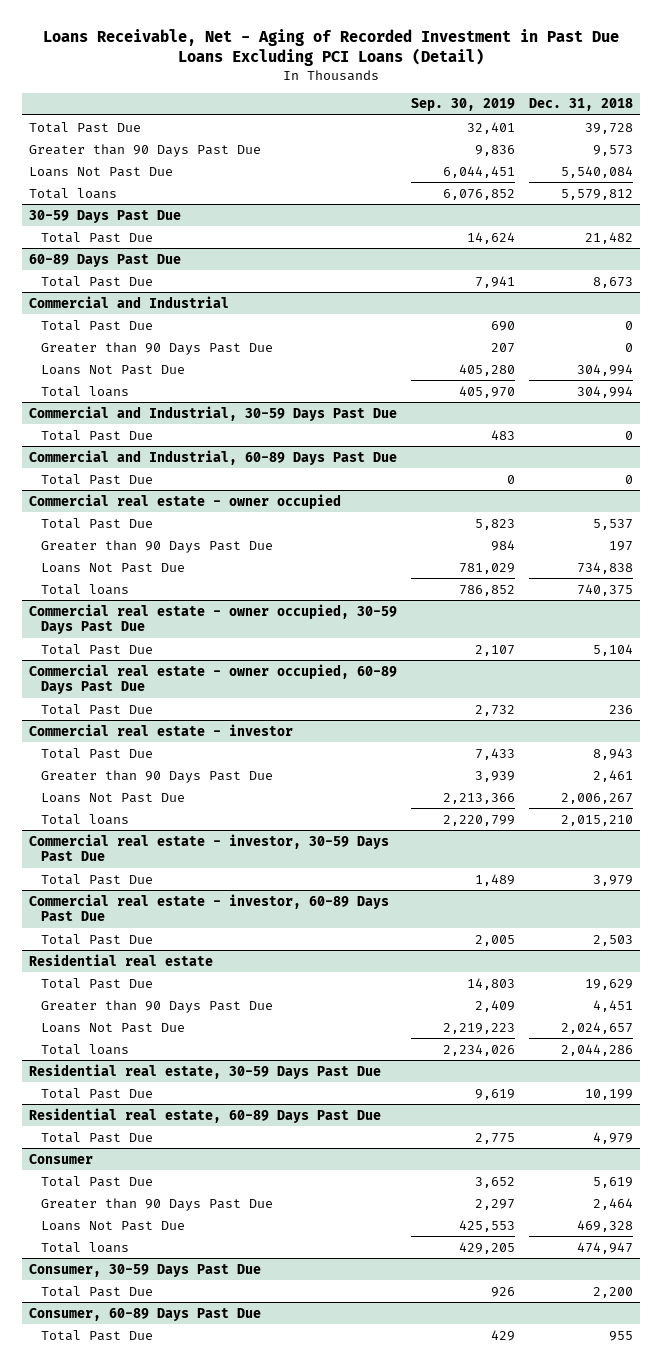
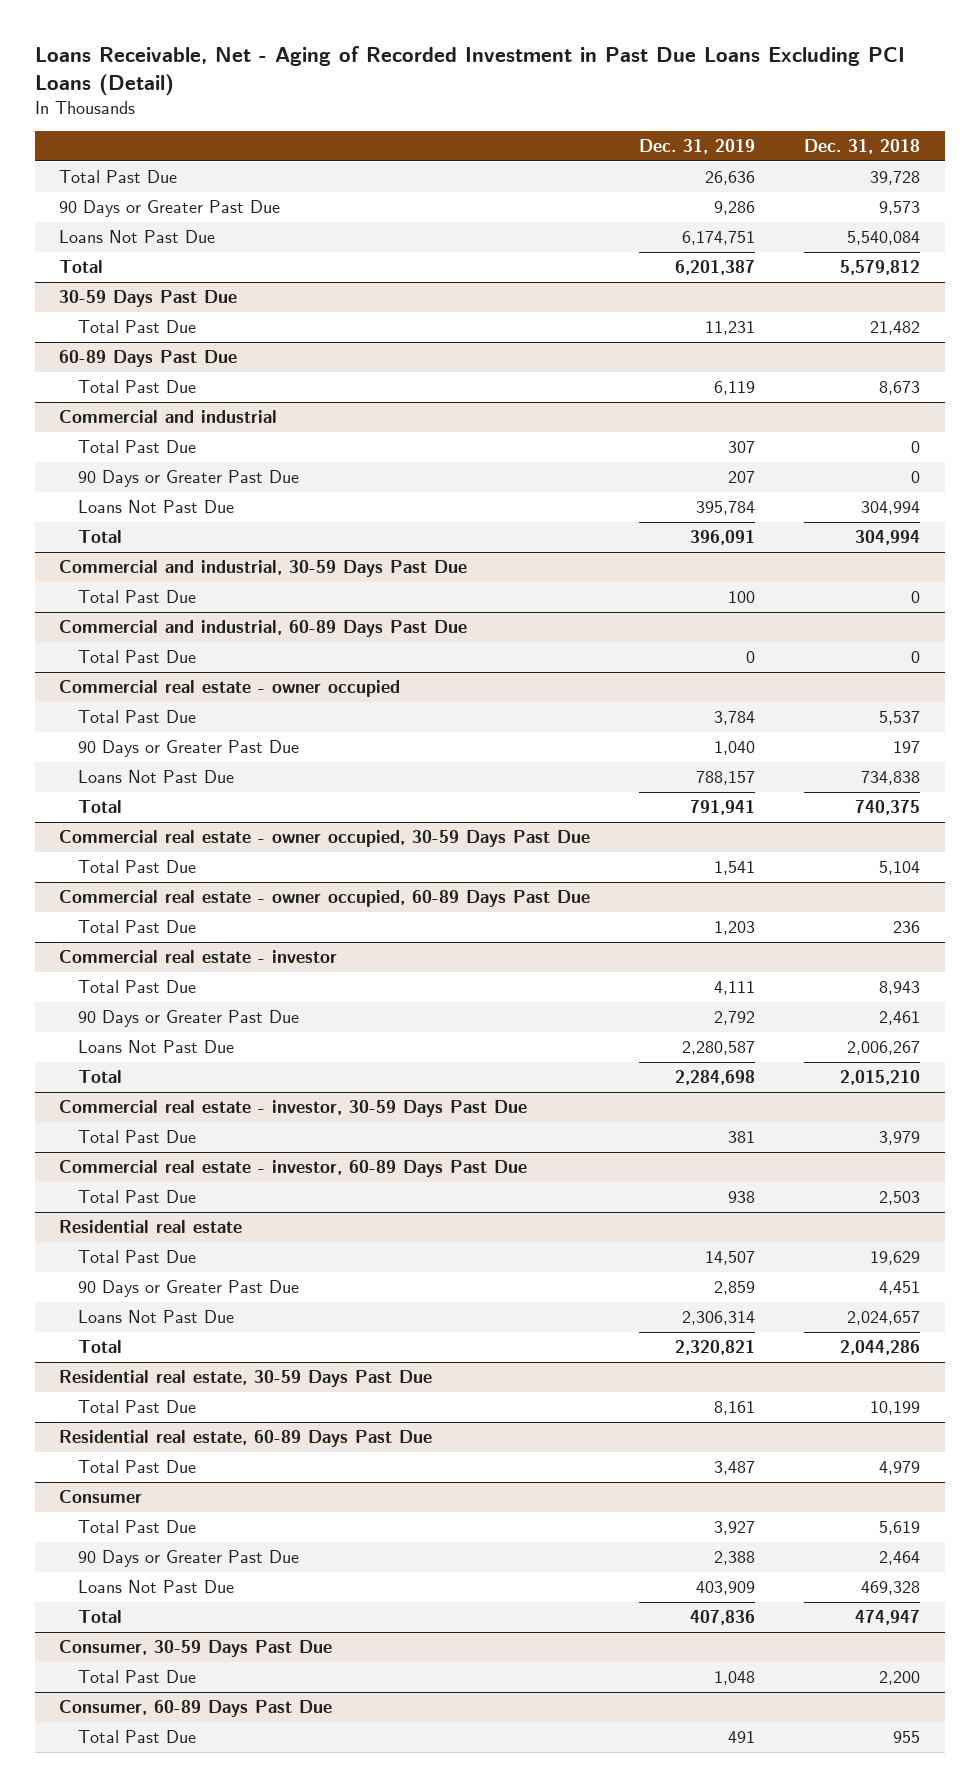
- | Sep. 30, 2019 | Dec. 31, 2018
+ | Dec. 31, 2019 | Dec. 31, 2018
- Greater than 90 Days Past Due | 9,836 | 9,573
+ 90 Days or Greater Past Due | 9,286 | 9,573
- Total loans | 6,076,852 | 5,579,812
+ Total | 6,201,387 | 5,579,812
- Commercial and Industrial
+ Commercial and industrial
- Greater than 90 Days Past Due | 207 | 0
+ 90 Days or Greater Past Due | 207 | 0
- Total loans | 405,970 | 304,994
- Commercial and Industrial, 30-59 Days Past Due
+ Total | 396,091 | 304,994
+ Commercial and industrial, 30-59 Days Past Due
- Commercial and Industrial, 60-89 Days Past Due
+ Commercial and industrial, 60-89 Days Past Due
@ Commercial real estate - owner occupied
- Greater than 90 Days Past Due | 984 | 197
+ 90 Days or Greater Past Due | 1,040 | 197
- Total loans | 786,852 | 740,375
+ Total | 791,941 | 740,375
@ Commercial real estate - investor
- Greater than 90 Days Past Due | 3,939 | 2,461
+ 90 Days or Greater Past Due | 2,792 | 2,461
- Total loans | 2,220,799 | 2,015,210
+ Total | 2,284,698 | 2,015,210
@ Residential real estate
- Greater than 90 Days Past Due | 2,409 | 4,451
+ 90 Days or Greater Past Due | 2,859 | 4,451
- Total loans | 2,234,026 | 2,044,286
+ Total | 2,320,821 | 2,044,286
@ Consumer
- Greater than 90 Days Past Due | 2,297 | 2,464
+ 90 Days or Greater Past Due | 2,388 | 2,464
- Total loans | 429,205 | 474,947
+ Total | 407,836 | 474,947

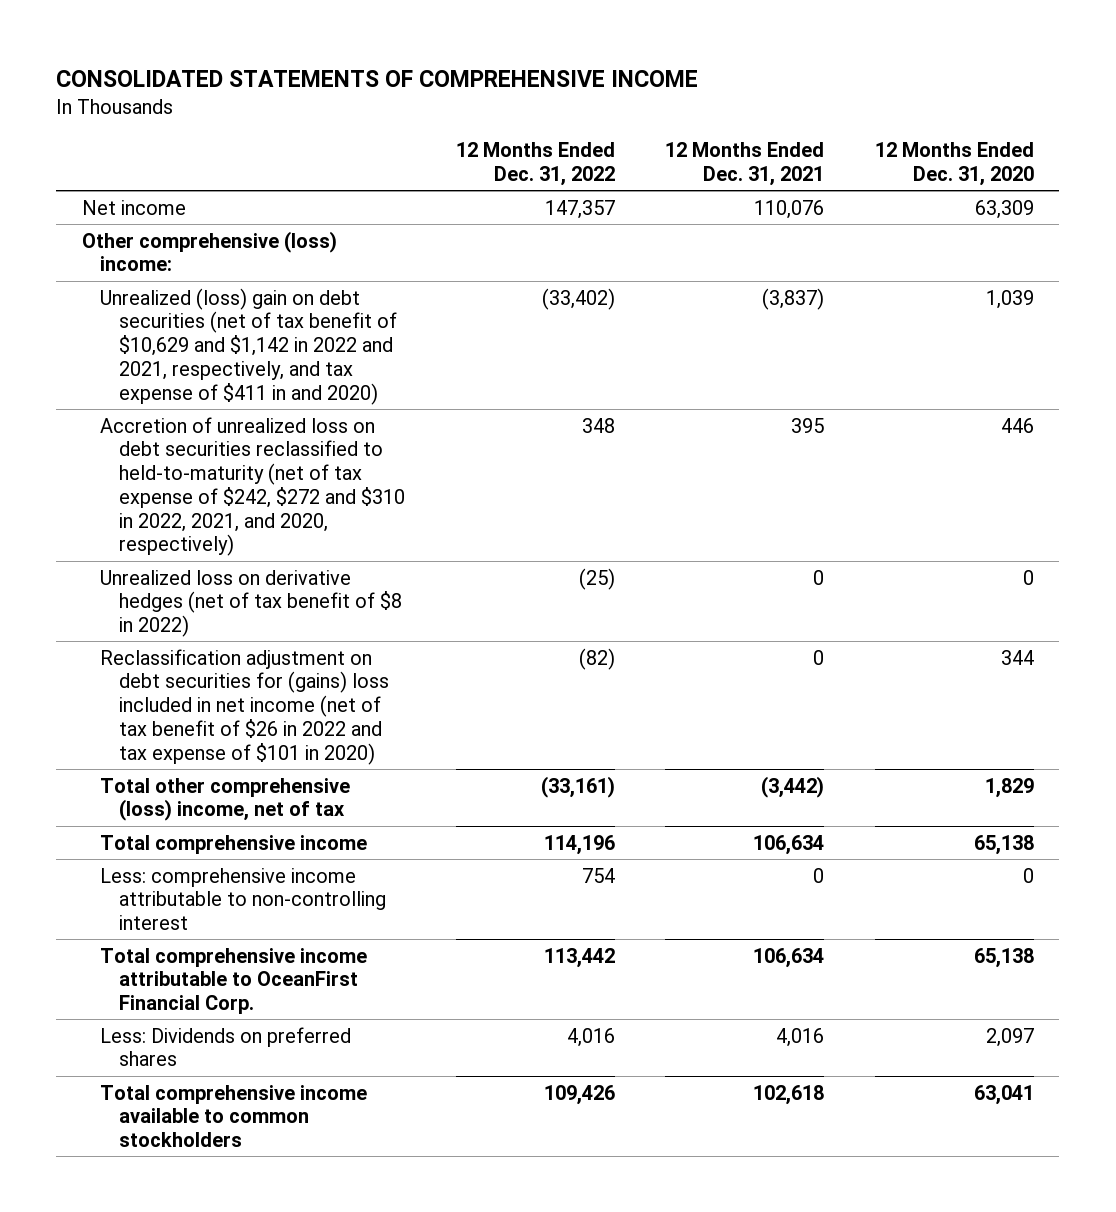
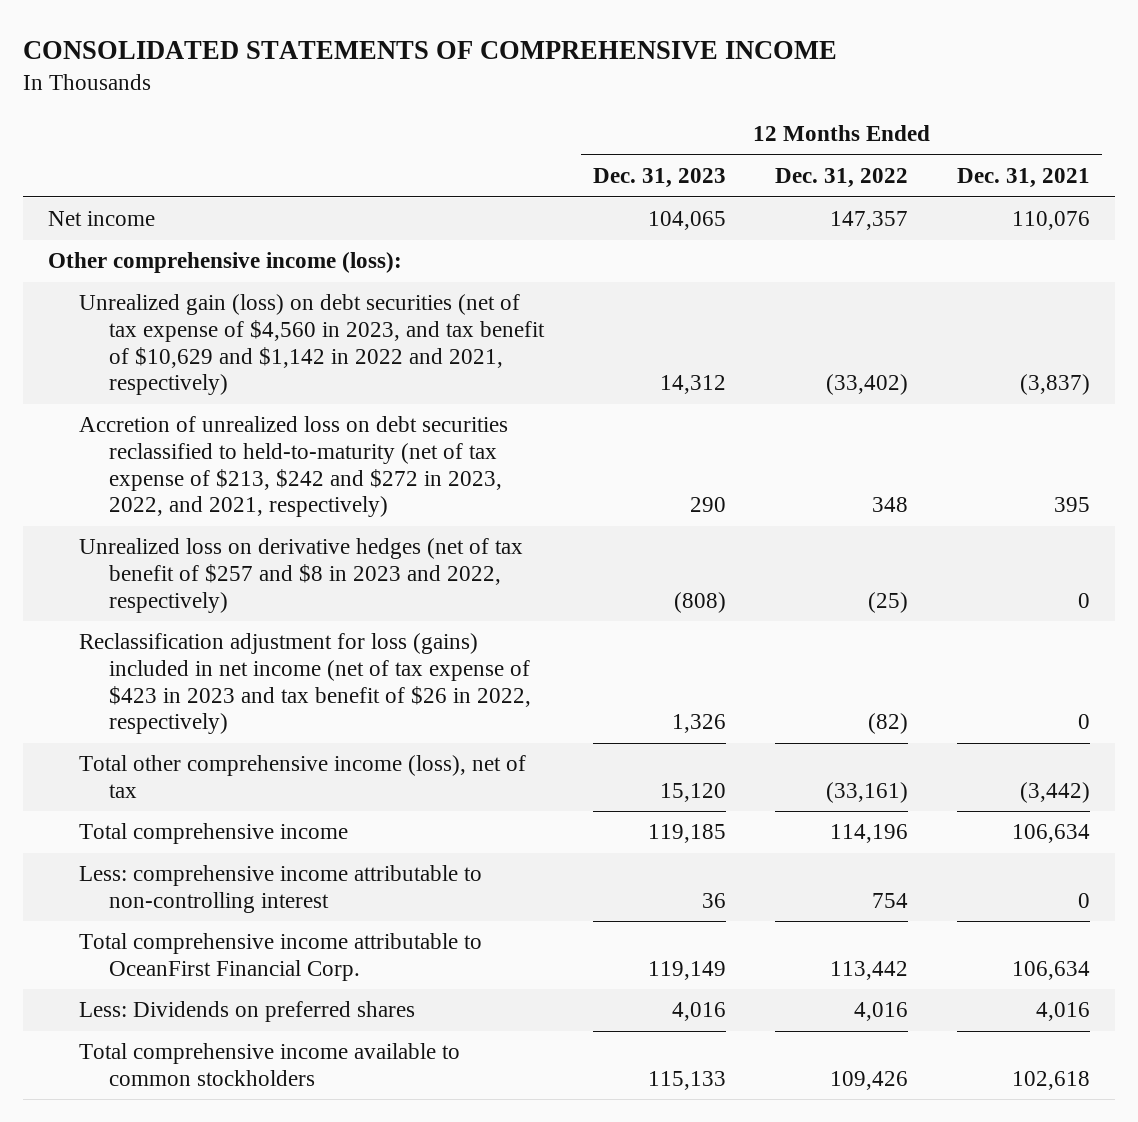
- | 12 Months Ended Dec. 31, 2022 | 12 Months Ended Dec. 31, 2021 | 12 Months Ended Dec. 31, 2020
+ | 12 Months Ended Dec. 31, 2023 | 12 Months Ended Dec. 31, 2022 | 12 Months Ended Dec. 31, 2021
- Other comprehensive (loss) income:
- Unrealized (loss) gain on debt securities (net of tax benefit of $10,629 and $1,142 in 2022 and 2021, respectively, and tax expense of $411 in and 2020) | (33,402) | (3,837) | 1,039
- Accretion of unrealized loss on debt securities reclassified to held-to-maturity (net of tax expense of $242, $272 and $310 in 2022, 2021, and 2020, respectively) | 348 | 395 | 446
- Unrealized loss on derivative hedges (net of tax benefit of $8 in 2022) | (25) | 0 | 0
- Reclassification adjustment on debt securities for (gains) loss included in net income (net of tax benefit of $26 in 2022 and tax expense of $101 in 2020) | (82) | 0 | 344
- Total other comprehensive (loss) income, net of tax | (33,161) | (3,442) | 1,829
+ Other comprehensive income (loss):
+ Unrealized gain (loss) on debt securities (net of tax expense of $4,560 in 2023, and tax benefit of $10,629 and $1,142 in 2022 and 2021, respectively) | 14,312 | (33,402) | (3,837)
+ Accretion of unrealized loss on debt securities reclassified to held-to-maturity (net of tax expense of $213, $242 and $272 in 2023, 2022, and 2021, respectively) | 290 | 348 | 395
+ Unrealized loss on derivative hedges (net of tax benefit of $257 and $8 in 2023 and 2022, respectively) | (808) | (25) | 0
+ Reclassification adjustment for loss (gains) included in net income (net of tax expense of $423 in 2023 and tax benefit of $26 in 2022, respectively) | 1,326 | (82) | 0
+ Total other comprehensive income (loss), net of tax | 15,120 | (33,161) | (3,442)

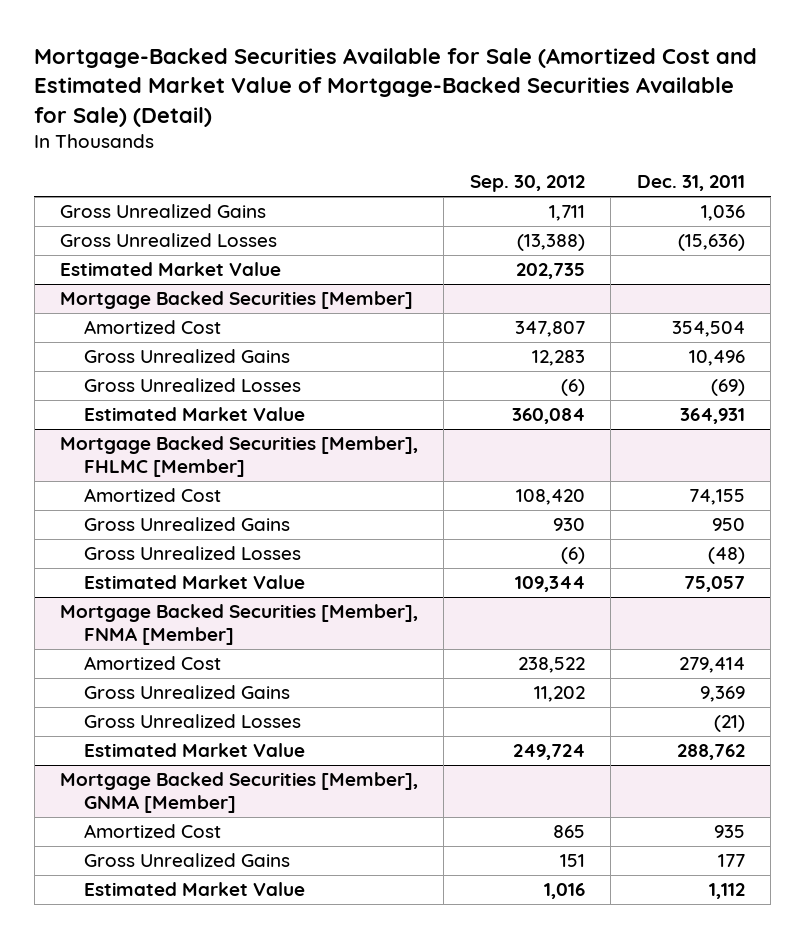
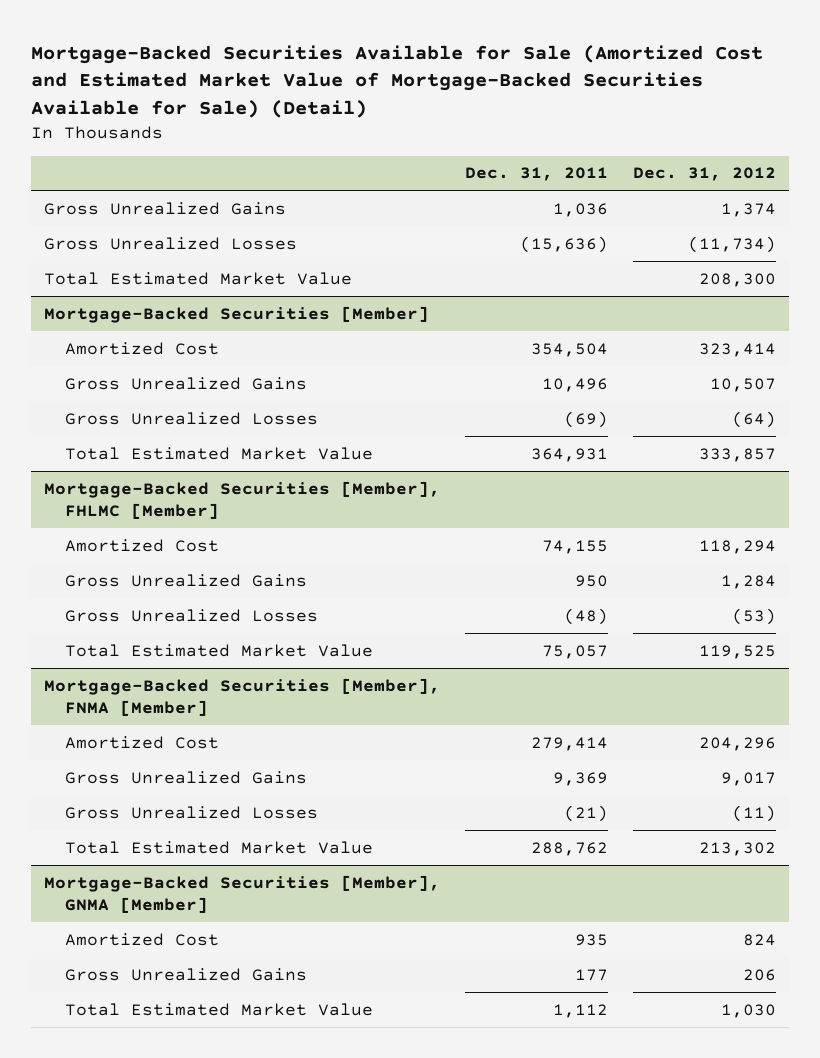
- | Sep. 30, 2012 | Dec. 31, 2011
+ | Dec. 31, 2011 | Dec. 31, 2012
- Estimated Market Value | 202,735 |
- Mortgage Backed Securities [Member]
+ Total Estimated Market Value | | 208,300
+ Mortgage-Backed Securities [Member]
- Estimated Market Value | 360,084 | 364,931
- Mortgage Backed Securities [Member], FHLMC [Member]
+ Total Estimated Market Value | 364,931 | 333,857
+ Mortgage-Backed Securities [Member], FHLMC [Member]
- Estimated Market Value | 109,344 | 75,057
- Mortgage Backed Securities [Member], FNMA [Member]
+ Total Estimated Market Value | 75,057 | 119,525
+ Mortgage-Backed Securities [Member], FNMA [Member]
- Estimated Market Value | 249,724 | 288,762
- Mortgage Backed Securities [Member], GNMA [Member]
+ Total Estimated Market Value | 288,762 | 213,302
+ Mortgage-Backed Securities [Member], GNMA [Member]
- Estimated Market Value | 1,016 | 1,112
+ Total Estimated Market Value | 1,112 | 1,030

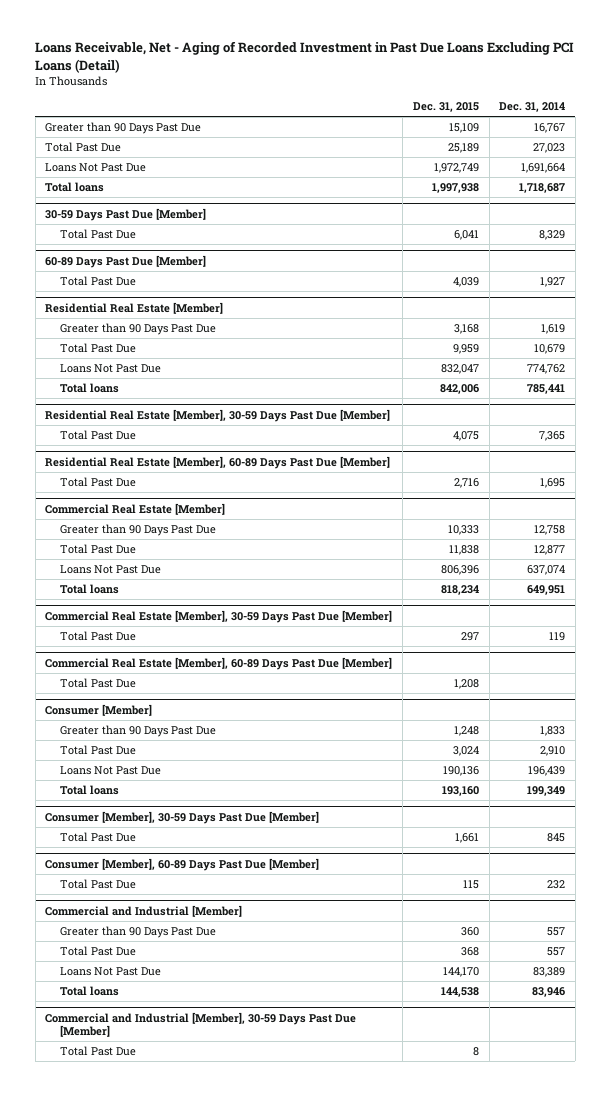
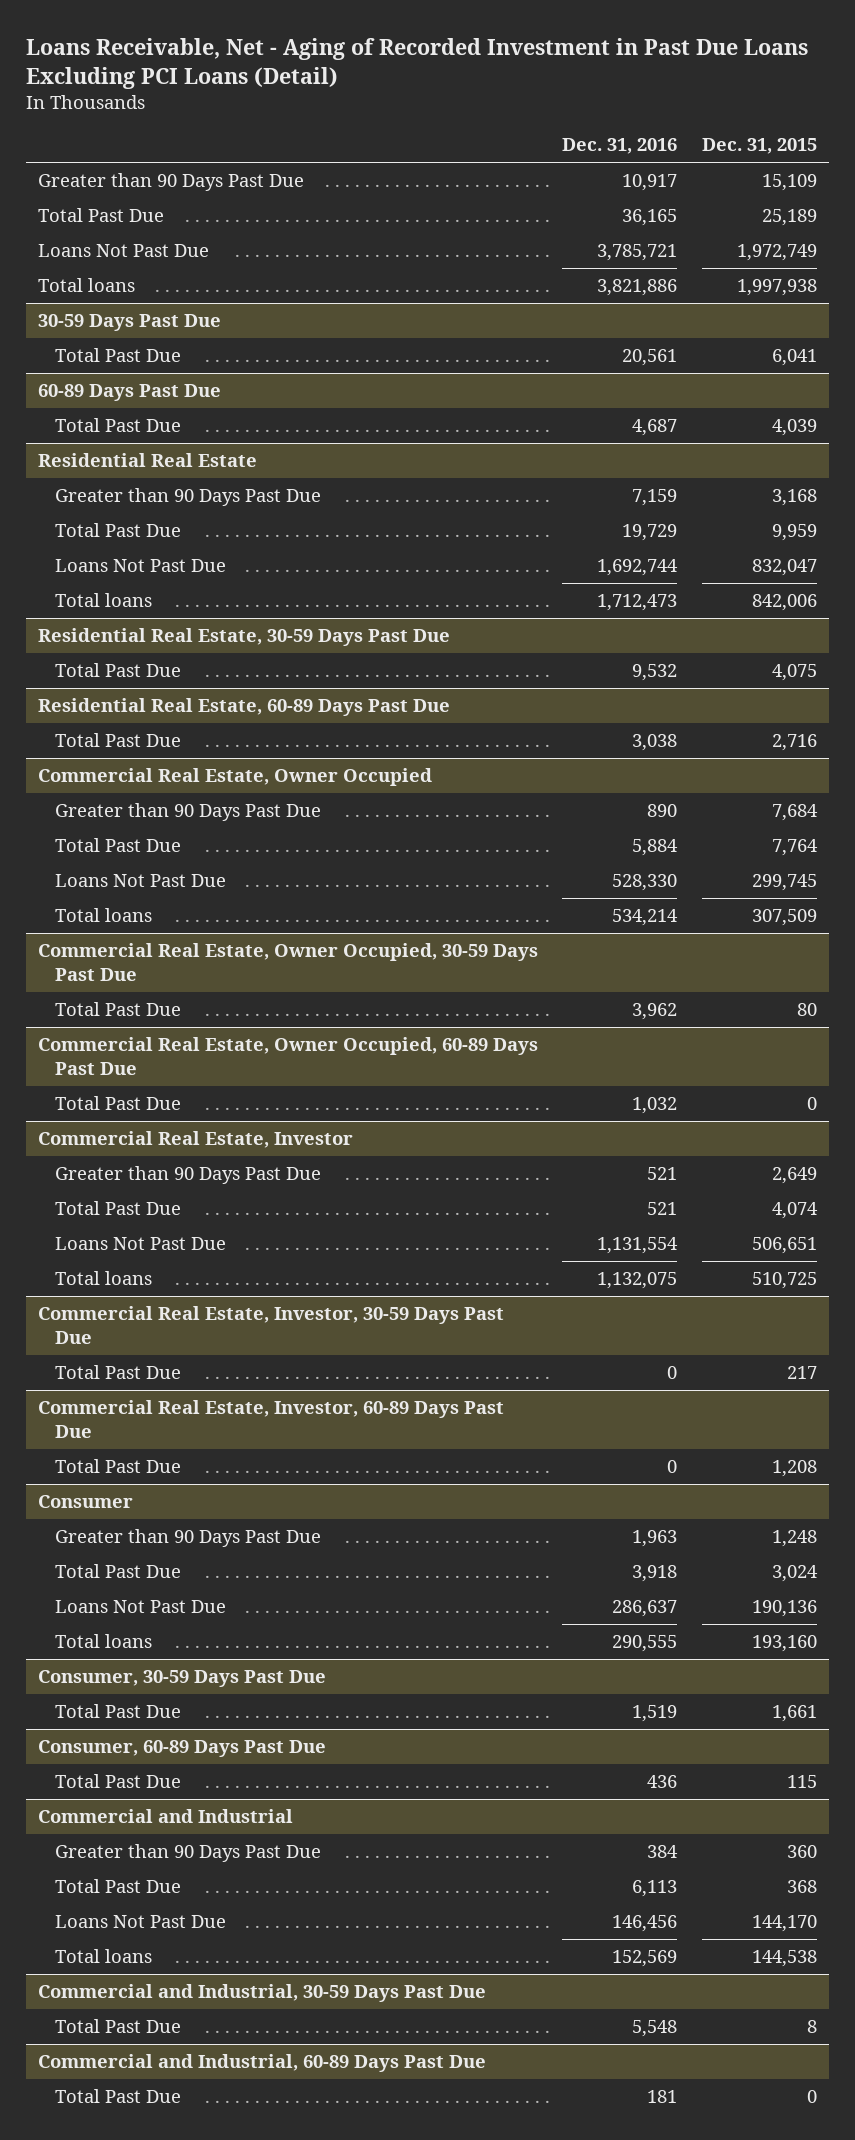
- | Dec. 31, 2015 | Dec. 31, 2014
+ | Dec. 31, 2016 | Dec. 31, 2015
- 30-59 Days Past Due [Member]
+ 30-59 Days Past Due
- 60-89 Days Past Due [Member]
+ 60-89 Days Past Due
- Residential Real Estate [Member]
+ Residential Real Estate
- Residential Real Estate [Member], 30-59 Days Past Due [Member]
+ Residential Real Estate, 30-59 Days Past Due
- Residential Real Estate [Member], 60-89 Days Past Due [Member]
+ Residential Real Estate, 60-89 Days Past Due
- Commercial Real Estate [Member]
- Greater than 90 Days Past Due | 10,333 | 12,758
- Total Past Due | 11,838 | 12,877
- Loans Not Past Due | 806,396 | 637,074
- Total loans | 818,234 | 649,951
- Commercial Real Estate [Member], 30-59 Days Past Due [Member]
- Total Past Due | 297 | 119
- Commercial Real Estate [Member], 60-89 Days Past Due [Member]
+ Commercial Real Estate, Owner Occupied
+ Greater than 90 Days Past Due | 890 | 7,684
+ Total Past Due | 5,884 | 7,764
+ Loans Not Past Due | 528,330 | 299,745
+ Total loans | 534,214 | 307,509
+ Commercial Real Estate, Owner Occupied, 30-59 Days Past Due
+ Total Past Due | 3,962 | 80
+ Commercial Real Estate, Owner Occupied, 60-89 Days Past Due
+ Total Past Due | 1,032 | 0
+ Commercial Real Estate, Investor
+ Greater than 90 Days Past Due | 521 | 2,649
+ Total Past Due | 521 | 4,074
+ Loans Not Past Due | 1,131,554 | 506,651
+ Total loans | 1,132,075 | 510,725
+ Commercial Real Estate, Investor, 30-59 Days Past Due
+ Total Past Due | 0 | 217
+ Commercial Real Estate, Investor, 60-89 Days Past Due
- Consumer [Member]
+ Consumer
- Consumer [Member], 30-59 Days Past Due [Member]
+ Consumer, 30-59 Days Past Due
- Consumer [Member], 60-89 Days Past Due [Member]
+ Consumer, 60-89 Days Past Due
- Commercial and Industrial [Member]
+ Commercial and Industrial
- Commercial and Industrial [Member], 30-59 Days Past Due [Member]
+ Commercial and Industrial, 30-59 Days Past Due
+ Commercial and Industrial, 60-89 Days Past Due
+ Total Past Due | 181 | 0

